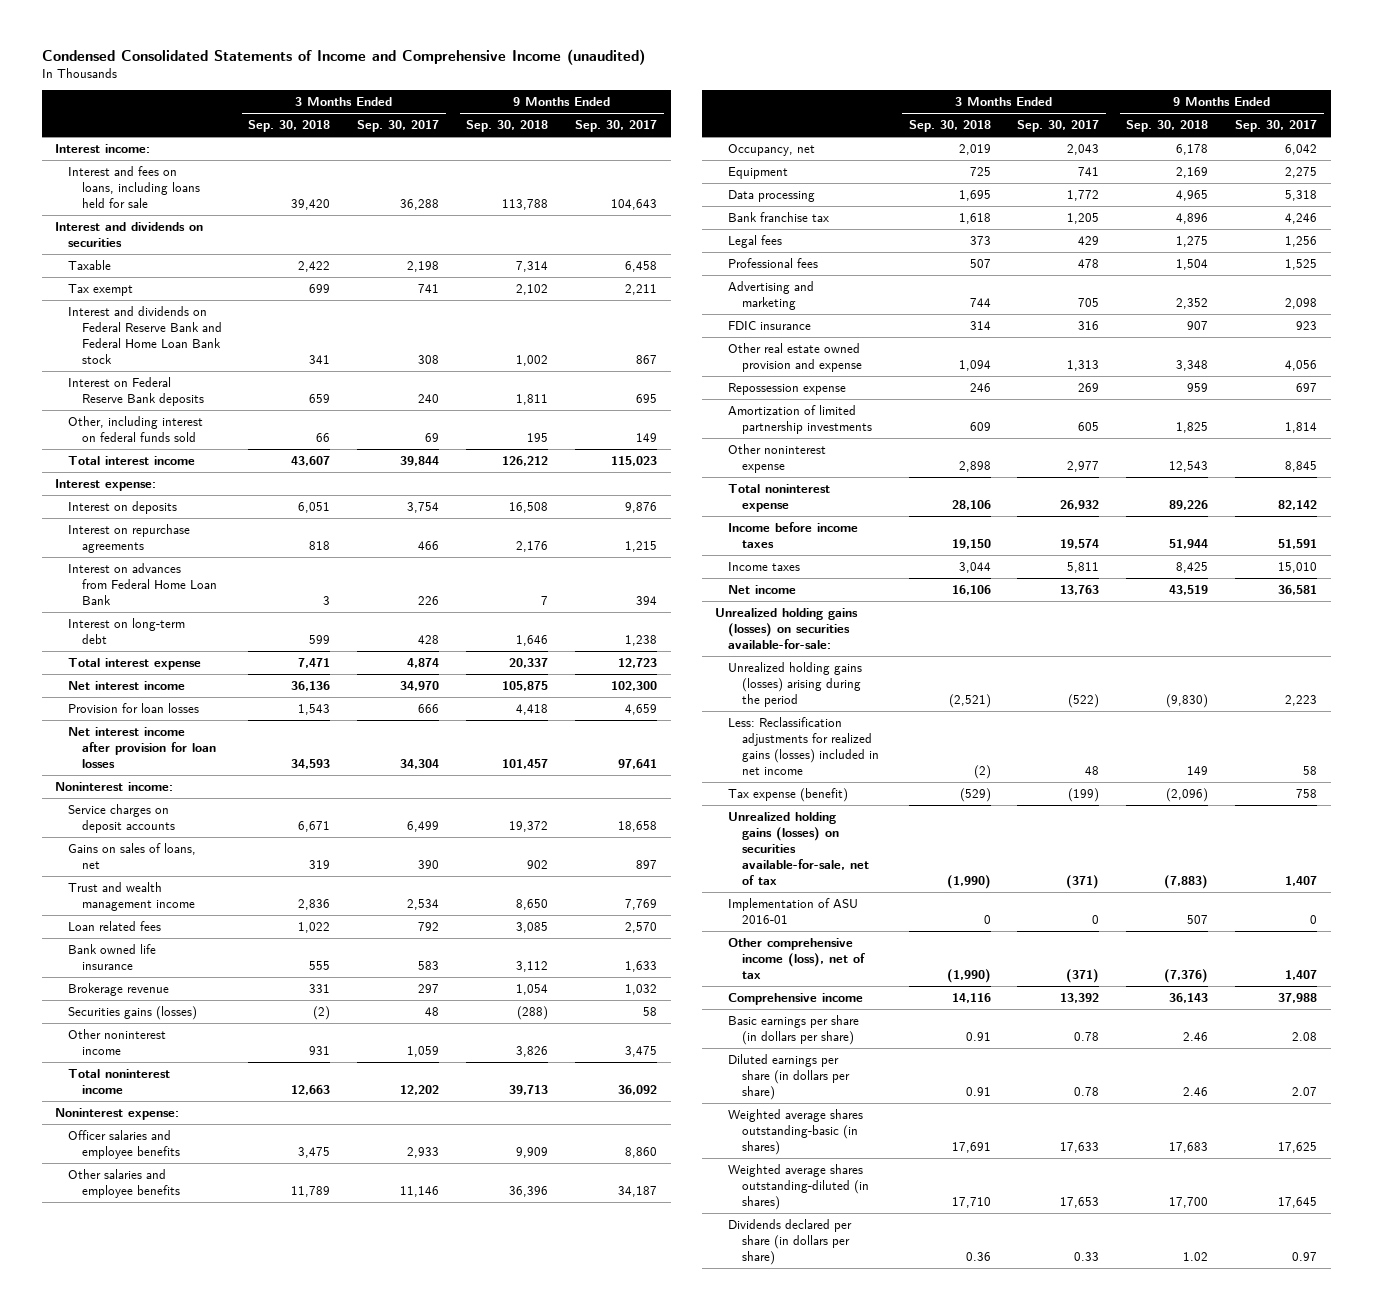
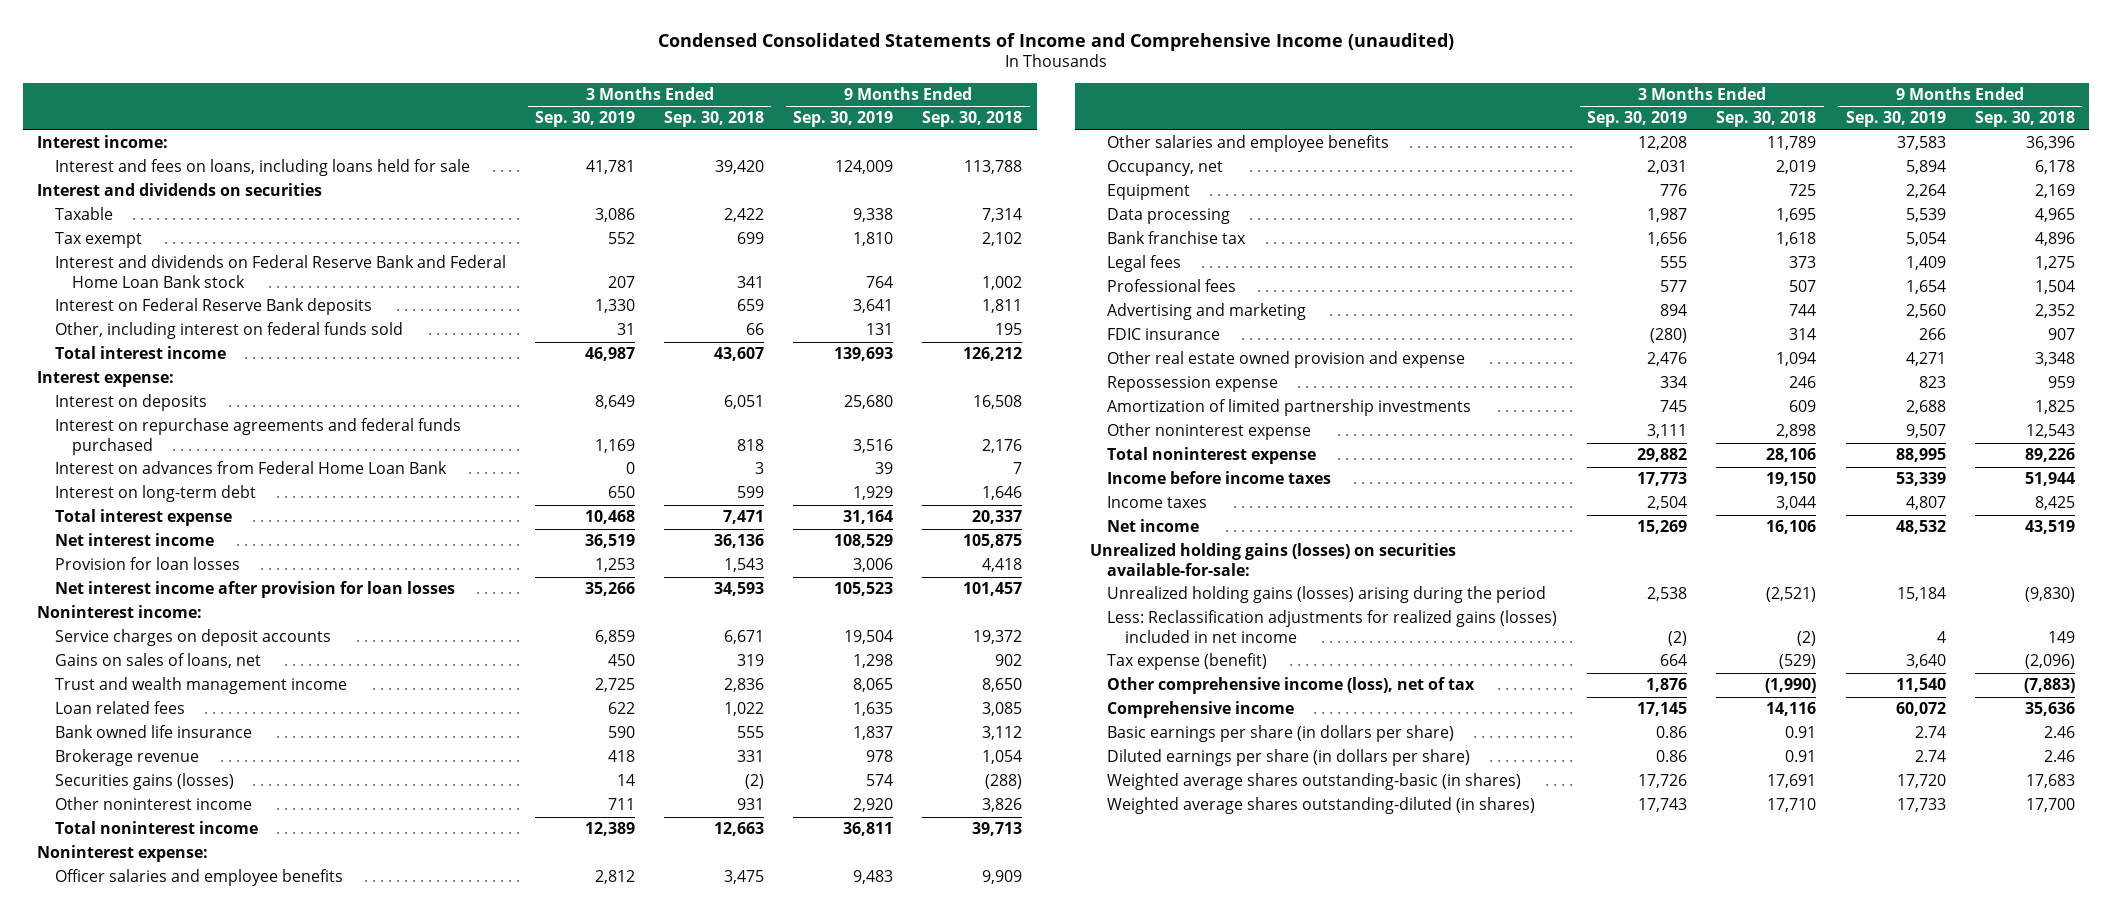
- | 3 Months Ended Sep. 30, 2018 | 3 Months Ended Sep. 30, 2017 | 9 Months Ended Sep. 30, 2018 | 9 Months Ended Sep. 30, 2017
+ | 3 Months Ended Sep. 30, 2019 | 3 Months Ended Sep. 30, 2018 | 9 Months Ended Sep. 30, 2019 | 9 Months Ended Sep. 30, 2018
- Interest on repurchase agreements | 818 | 466 | 2,176 | 1,215
+ Interest on repurchase agreements and federal funds purchased | 1,169 | 818 | 3,516 | 2,176
- Unrealized holding gains (losses) on securities available-for-sale, net of tax | (1,990) | (371) | (7,883) | 1,407
- Implementation of ASU 2016-01 | 0 | 0 | 507 | 0
- Other comprehensive income (loss), net of tax | (1,990) | (371) | (7,376) | 1,407
- Comprehensive income | 14,116 | 13,392 | 36,143 | 37,988
+ Other comprehensive income (loss), net of tax | 1,876 | (1,990) | 11,540 | (7,883)
+ Comprehensive income | 17,145 | 14,116 | 60,072 | 35,636
- Dividends declared per share (in dollars per share) | 0.36 | 0.33 | 1.02 | 0.97

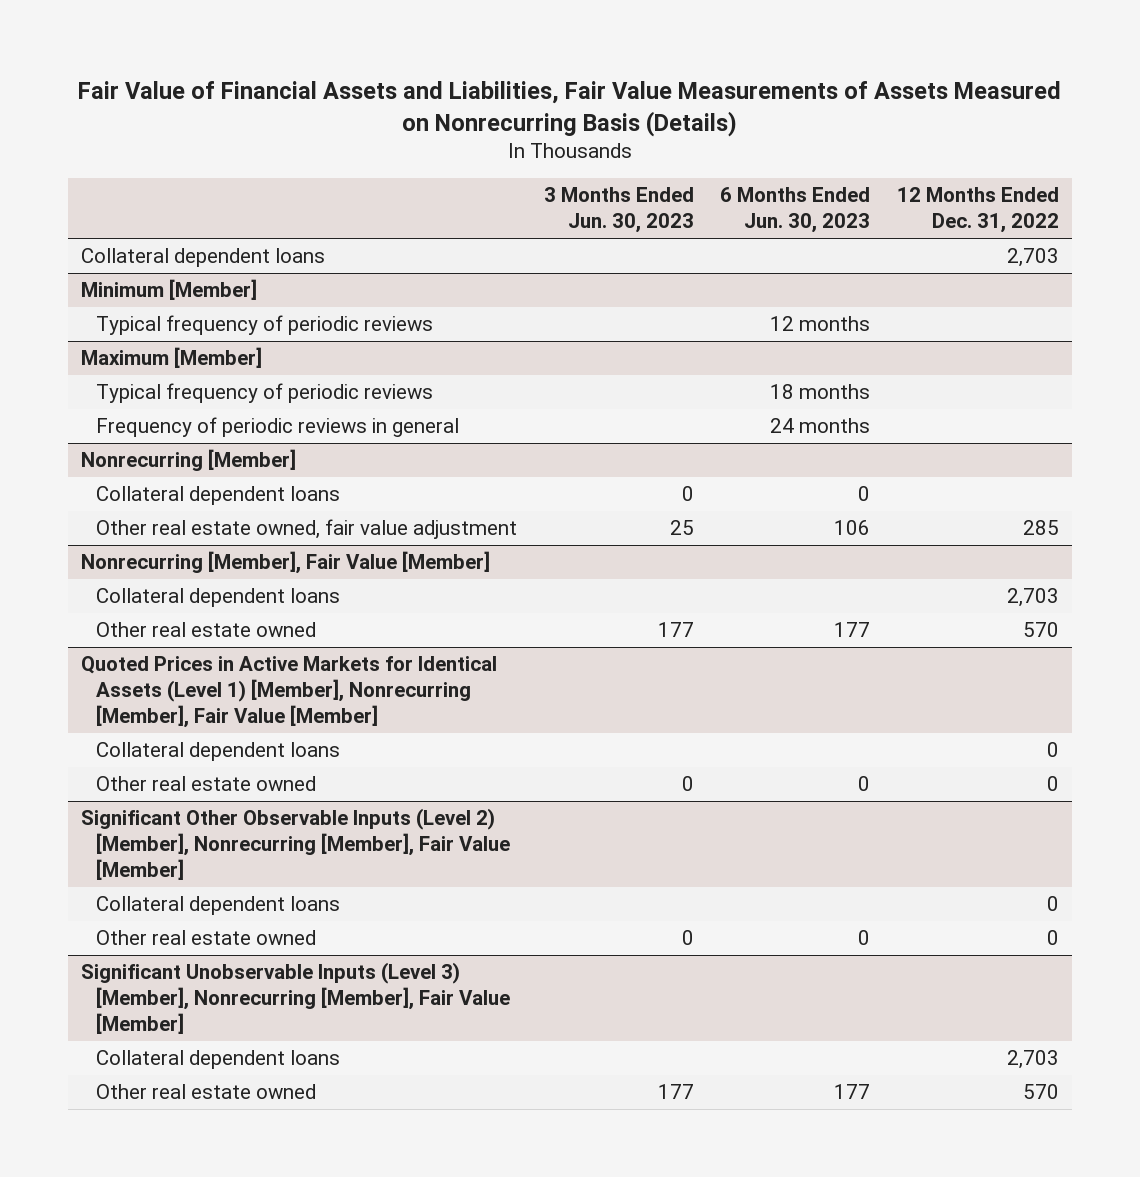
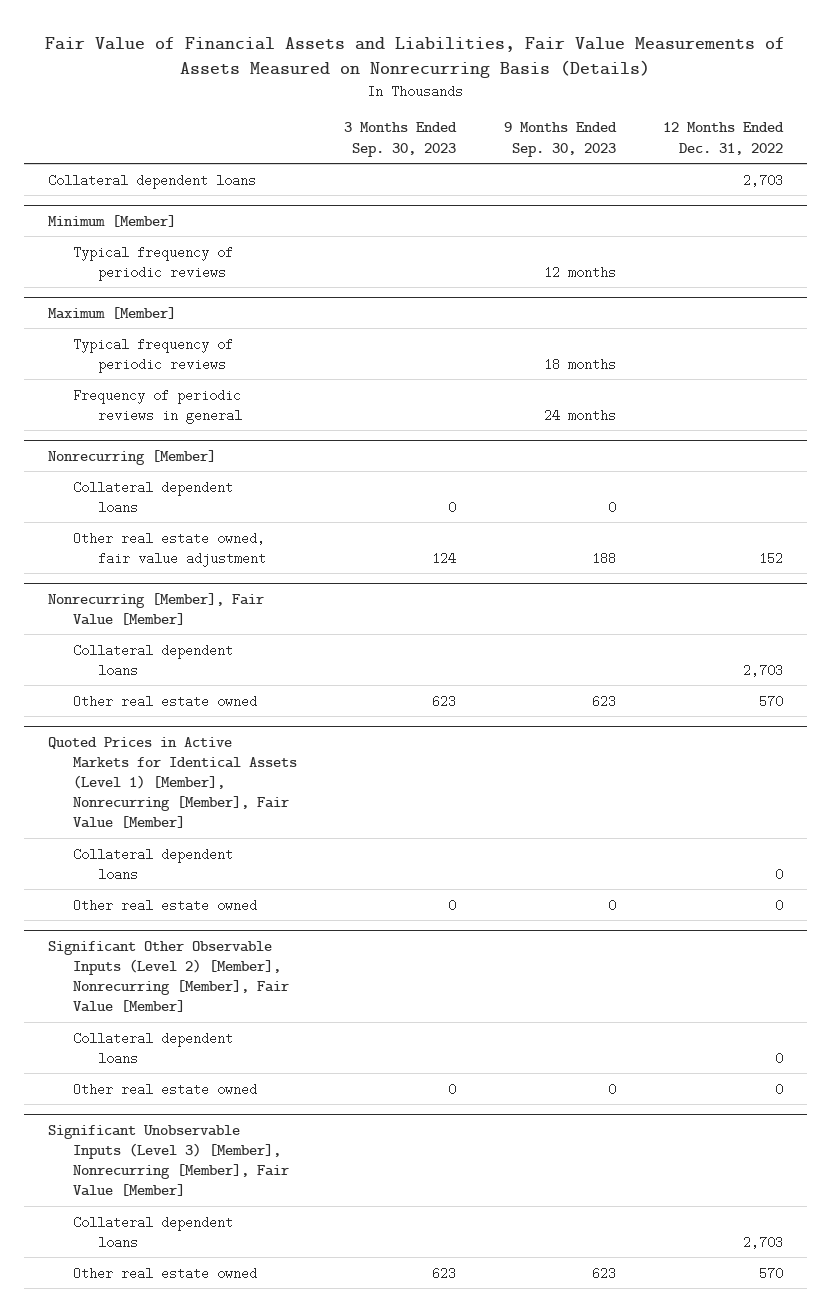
- | 3 Months Ended Jun. 30, 2023 | 6 Months Ended Jun. 30, 2023 | 12 Months Ended Dec. 31, 2022
+ | 3 Months Ended Sep. 30, 2023 | 9 Months Ended Sep. 30, 2023 | 12 Months Ended Dec. 31, 2022
@ Nonrecurring [Member]
- Other real estate owned, fair value adjustment | 25 | 106 | 285
+ Other real estate owned, fair value adjustment | 124 | 188 | 152

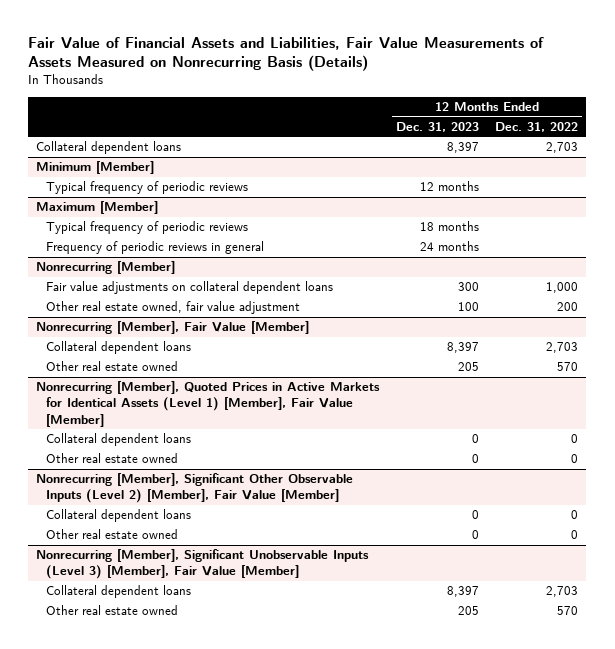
- | 3 Months Ended Sep. 30, 2023 | 9 Months Ended Sep. 30, 2023 | 12 Months Ended Dec. 31, 2022
+ | 12 Months Ended Dec. 31, 2023 | 12 Months Ended Dec. 31, 2022
@ Nonrecurring [Member]
- Collateral dependent loans | 0 | 0 |
- Other real estate owned, fair value adjustment | 124 | 188 | 152
+ Fair value adjustments on collateral dependent loans | 300 | 1,000
+ Other real estate owned, fair value adjustment | 100 | 200
- Quoted Prices in Active Markets for Identical Assets (Level 1) [Member], Nonrecurring [Member], Fair Value [Member]
+ Nonrecurring [Member], Quoted Prices in Active Markets for Identical Assets (Level 1) [Member], Fair Value [Member]
- Significant Other Observable Inputs (Level 2) [Member], Nonrecurring [Member], Fair Value [Member]
+ Nonrecurring [Member], Significant Other Observable Inputs (Level 2) [Member], Fair Value [Member]
- Significant Unobservable Inputs (Level 3) [Member], Nonrecurring [Member], Fair Value [Member]
+ Nonrecurring [Member], Significant Unobservable Inputs (Level 3) [Member], Fair Value [Member]

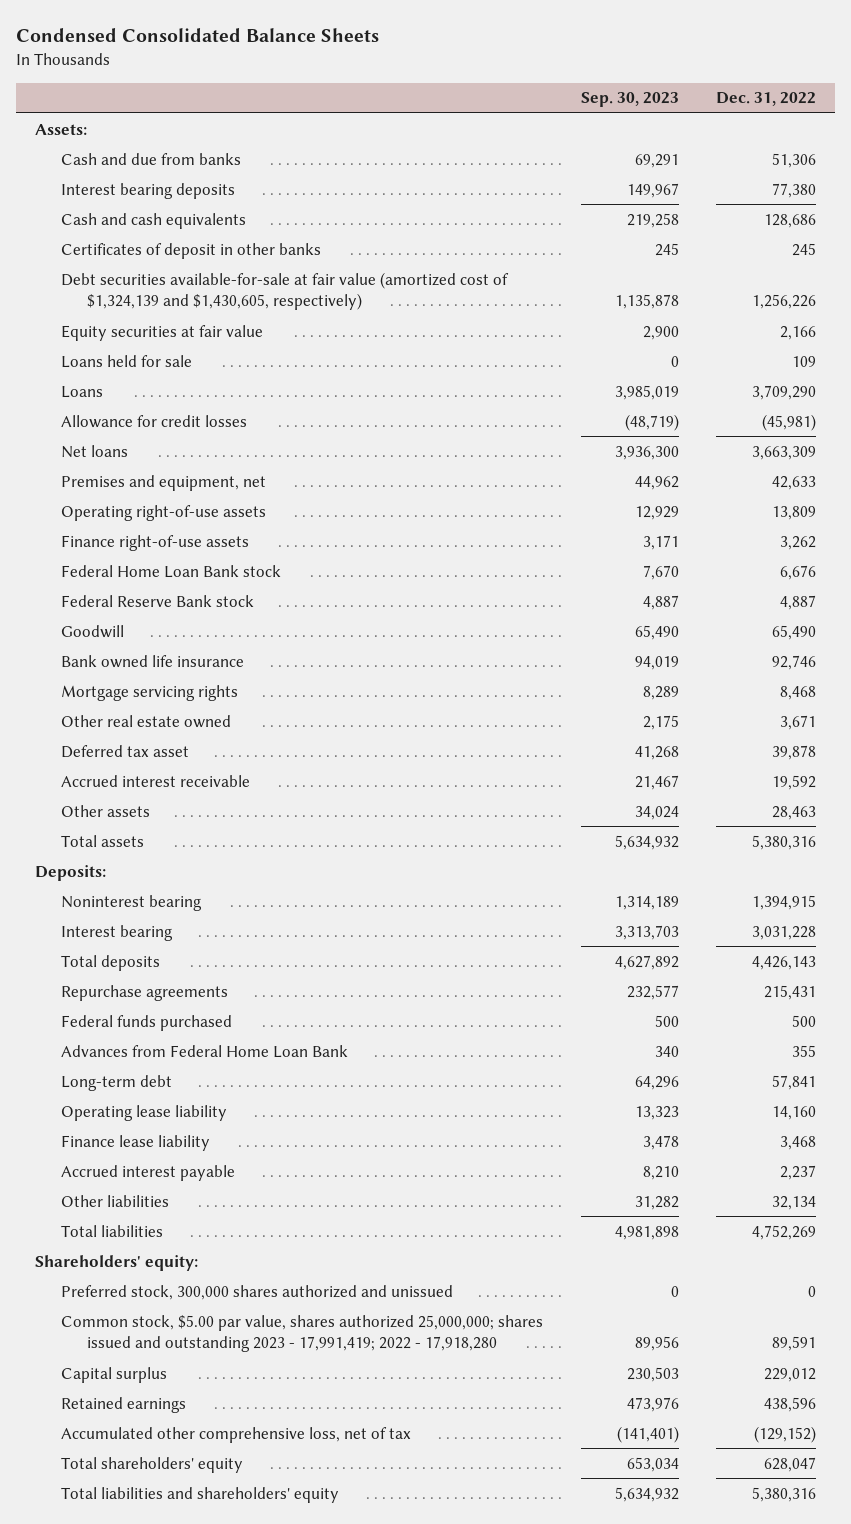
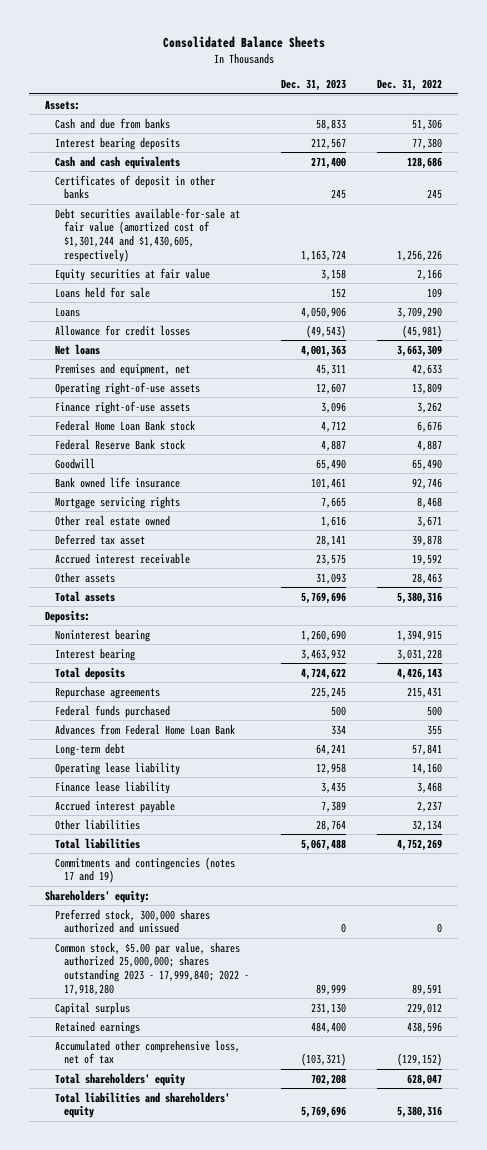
- Condensed Consolidated Balance Sheets
+ Consolidated Balance Sheets
- | Sep. 30, 2023 | Dec. 31, 2022
+ | Dec. 31, 2023 | Dec. 31, 2022
- Debt securities available-for-sale at fair value (amortized cost of $1,324,139 and $1,430,605, respectively) | 1,135,878 | 1,256,226
+ Debt securities available-for-sale at fair value (amortized cost of $1,301,244 and $1,430,605, respectively) | 1,163,724 | 1,256,226
+ Commitments and contingencies (notes 17 and 19)
- Common stock, $5.00 par value, shares authorized 25,000,000; shares issued and outstanding 2023 - 17,991,419; 2022 - 17,918,280 | 89,956 | 89,591
+ Common stock, $5.00 par value, shares authorized 25,000,000; shares outstanding 2023 - 17,999,840; 2022 - 17,918,280 | 89,999 | 89,591

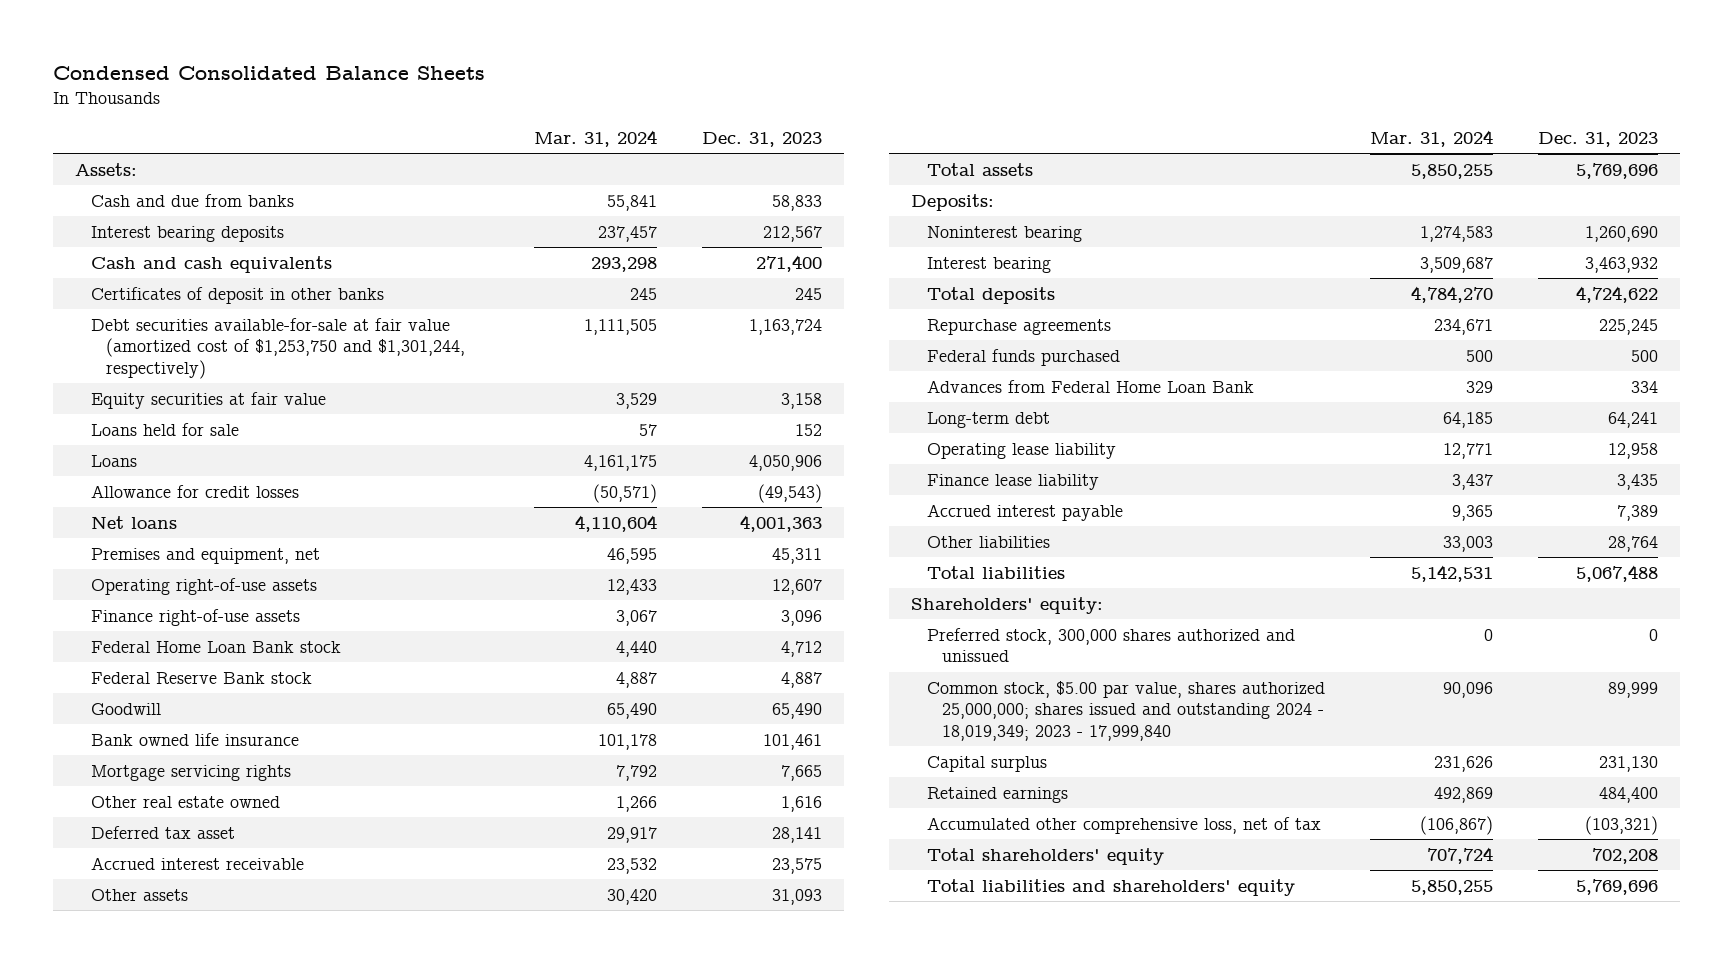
- Consolidated Balance Sheets
+ Condensed Consolidated Balance Sheets
- | Dec. 31, 2023 | Dec. 31, 2022
+ | Mar. 31, 2024 | Dec. 31, 2023
- Debt securities available-for-sale at fair value (amortized cost of $1,301,244 and $1,430,605, respectively) | 1,163,724 | 1,256,226
+ Debt securities available-for-sale at fair value (amortized cost of $1,253,750 and $1,301,244, respectively) | 1,111,505 | 1,163,724
- Commitments and contingencies (notes 17 and 19)
- Common stock, $5.00 par value, shares authorized 25,000,000; shares outstanding 2023 - 17,999,840; 2022 - 17,918,280 | 89,999 | 89,591
+ Common stock, $5.00 par value, shares authorized 25,000,000; shares issued and outstanding 2024 - 18,019,349; 2023 - 17,999,840 | 90,096 | 89,999

